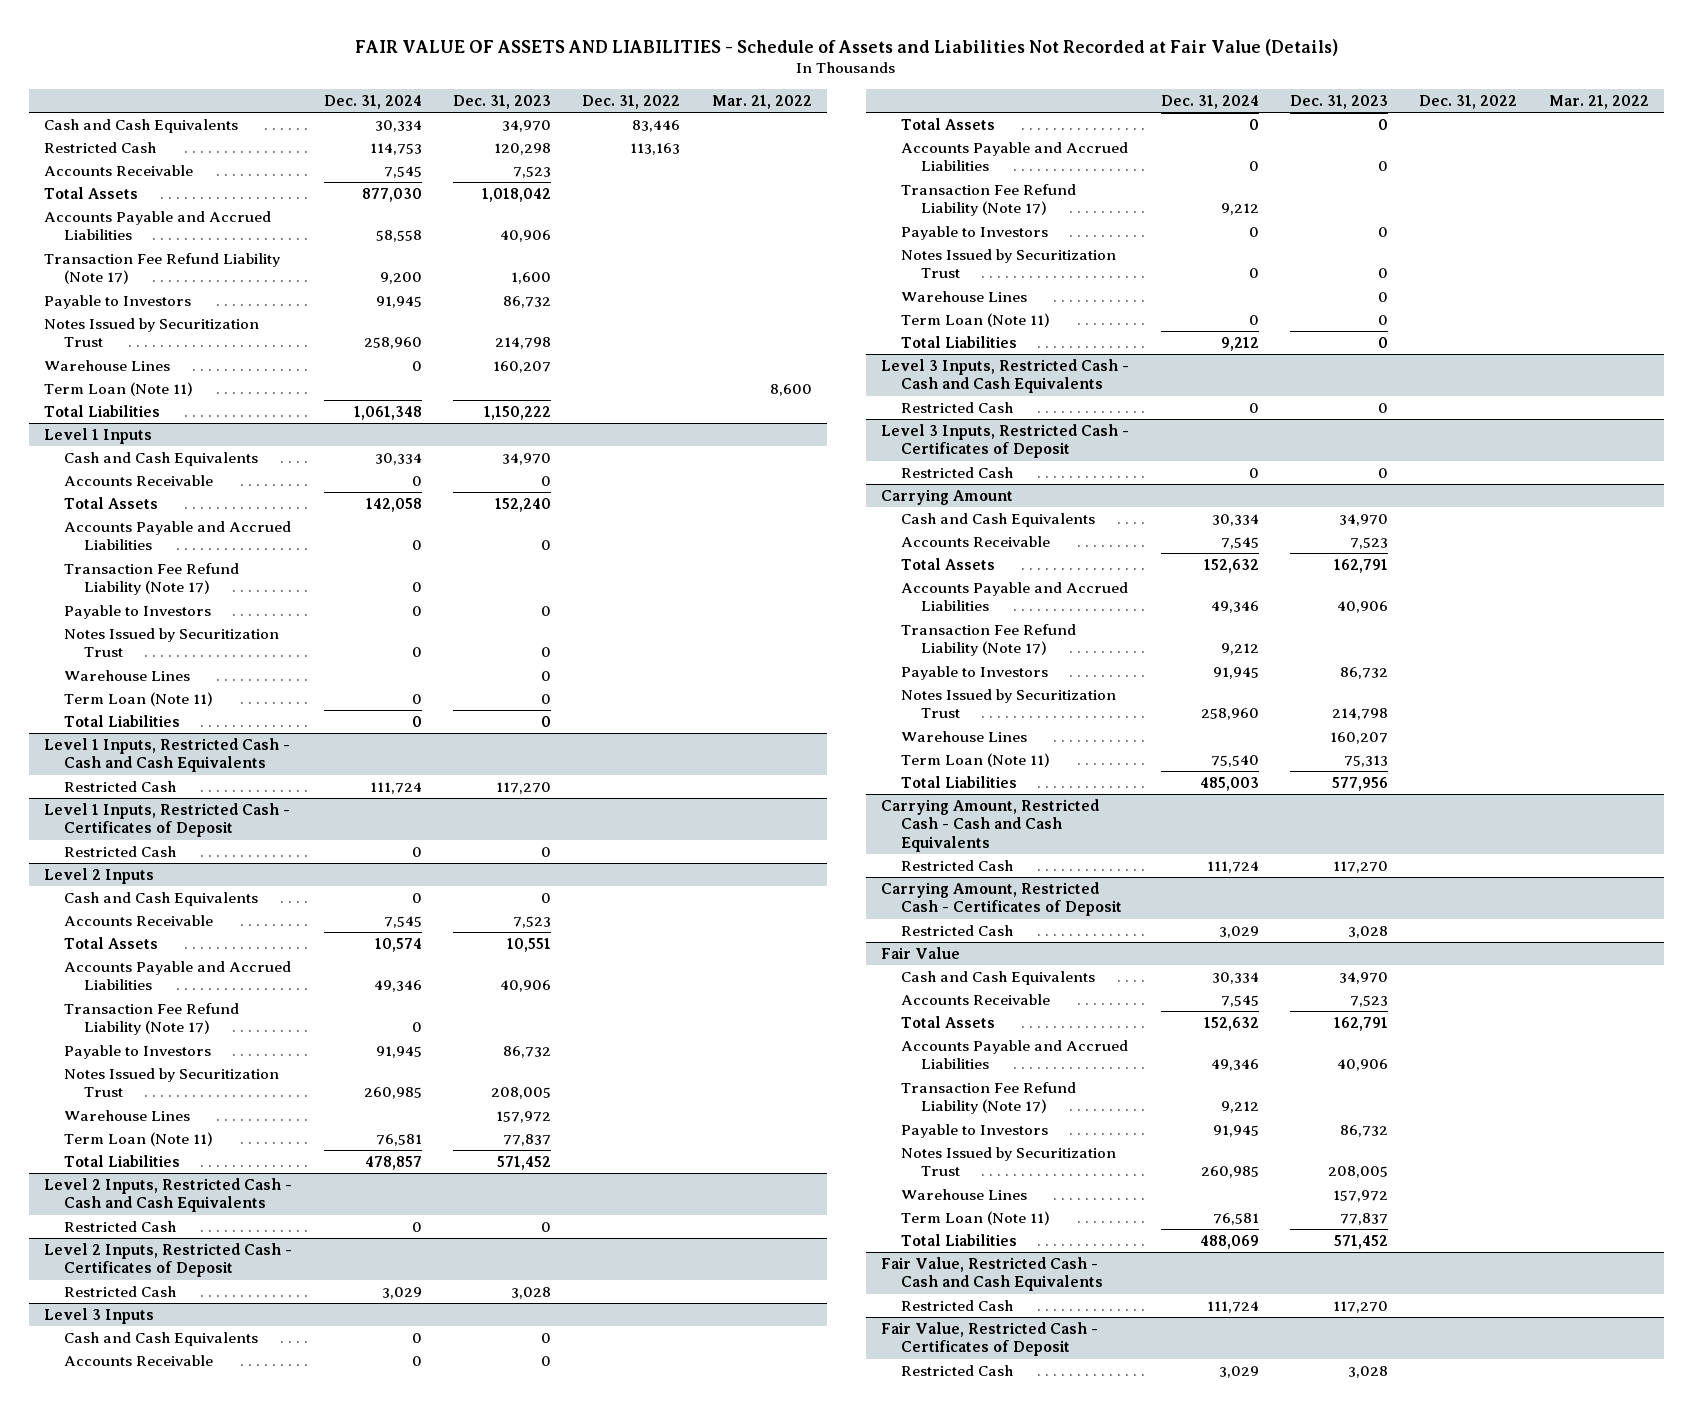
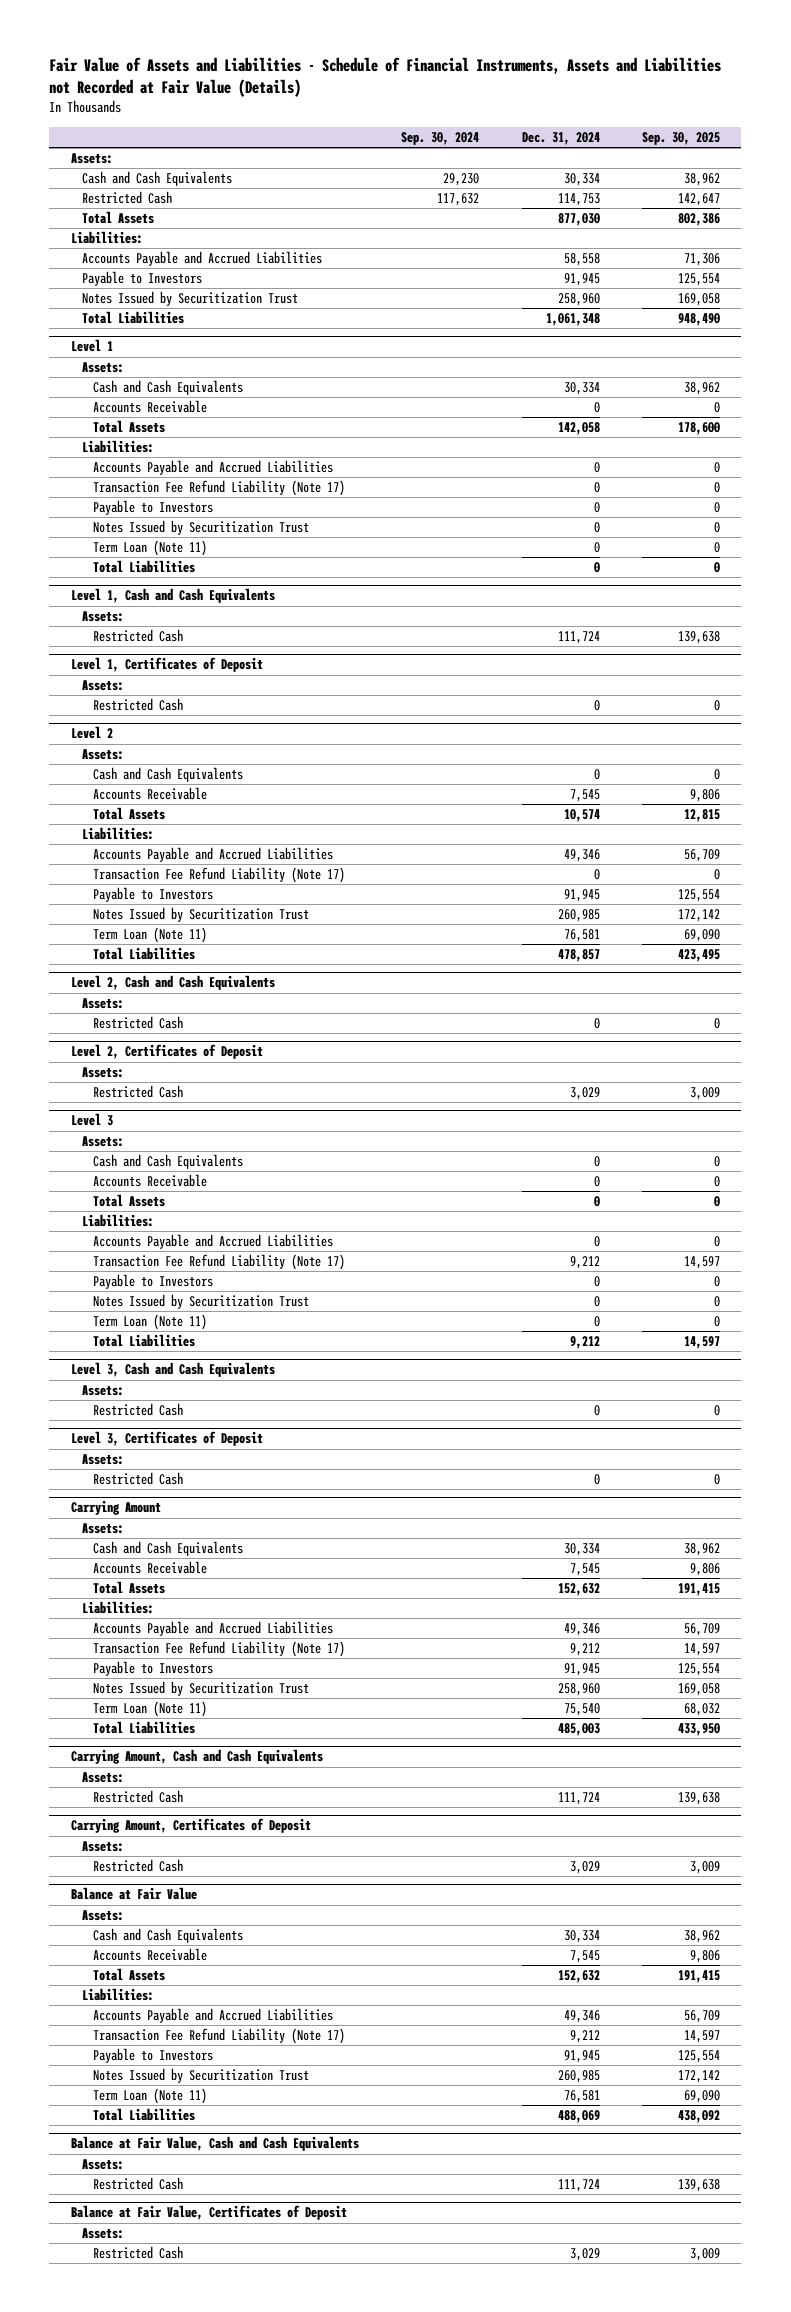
- FAIR VALUE OF ASSETS AND LIABILITIES - Schedule of Assets and Liabilities Not Recorded at Fair Value (Details)
+ Fair Value of Assets and Liabilities - Schedule of Financial Instruments, Assets and Liabilities not Recorded at Fair Value (Details)
- | Dec. 31, 2024 | Dec. 31, 2023 | Dec. 31, 2022 | Mar. 21, 2022
+ | Sep. 30, 2024 | Dec. 31, 2024 | Sep. 30, 2025
+ Assets:
- Accounts Receivable | 7,545 | 7,523 | |
+ Liabilities:
- Transaction Fee Refund Liability (Note 17) | 9,200 | 1,600 | |
- Warehouse Lines | 0 | 160,207 | |
- Term Loan (Note 11) | | | | 8,600
- Level 1 Inputs
+ Level 1
+ Assets:
+ Liabilities:
- Warehouse Lines | | 0 | |
- Level 1 Inputs, Restricted Cash - Cash and Cash Equivalents
+ Level 1, Cash and Cash Equivalents
+ Assets:
- Level 1 Inputs, Restricted Cash - Certificates of Deposit
+ Level 1, Certificates of Deposit
+ Assets:
- Level 2 Inputs
+ Level 2
+ Assets:
+ Liabilities:
- Warehouse Lines | | 157,972 | |
- Level 2 Inputs, Restricted Cash - Cash and Cash Equivalents
+ Level 2, Cash and Cash Equivalents
+ Assets:
- Level 2 Inputs, Restricted Cash - Certificates of Deposit
+ Level 2, Certificates of Deposit
+ Assets:
- Level 3 Inputs
+ Level 3
+ Assets:
+ Liabilities:
- Warehouse Lines | | 0 | |
- Level 3 Inputs, Restricted Cash - Cash and Cash Equivalents
+ Level 3, Cash and Cash Equivalents
+ Assets:
- Level 3 Inputs, Restricted Cash - Certificates of Deposit
+ Level 3, Certificates of Deposit
+ Assets:
@ Carrying Amount
+ Assets:
+ Liabilities:
- Warehouse Lines | | 160,207 | |
- Carrying Amount, Restricted Cash - Cash and Cash Equivalents
+ Carrying Amount, Cash and Cash Equivalents
+ Assets:
- Carrying Amount, Restricted Cash - Certificates of Deposit
+ Carrying Amount, Certificates of Deposit
+ Assets:
- Fair Value
+ Balance at Fair Value
+ Assets:
+ Liabilities:
- Warehouse Lines | | 157,972 | |
- Fair Value, Restricted Cash - Cash and Cash Equivalents
+ Balance at Fair Value, Cash and Cash Equivalents
+ Assets:
- Fair Value, Restricted Cash - Certificates of Deposit
+ Balance at Fair Value, Certificates of Deposit
+ Assets:

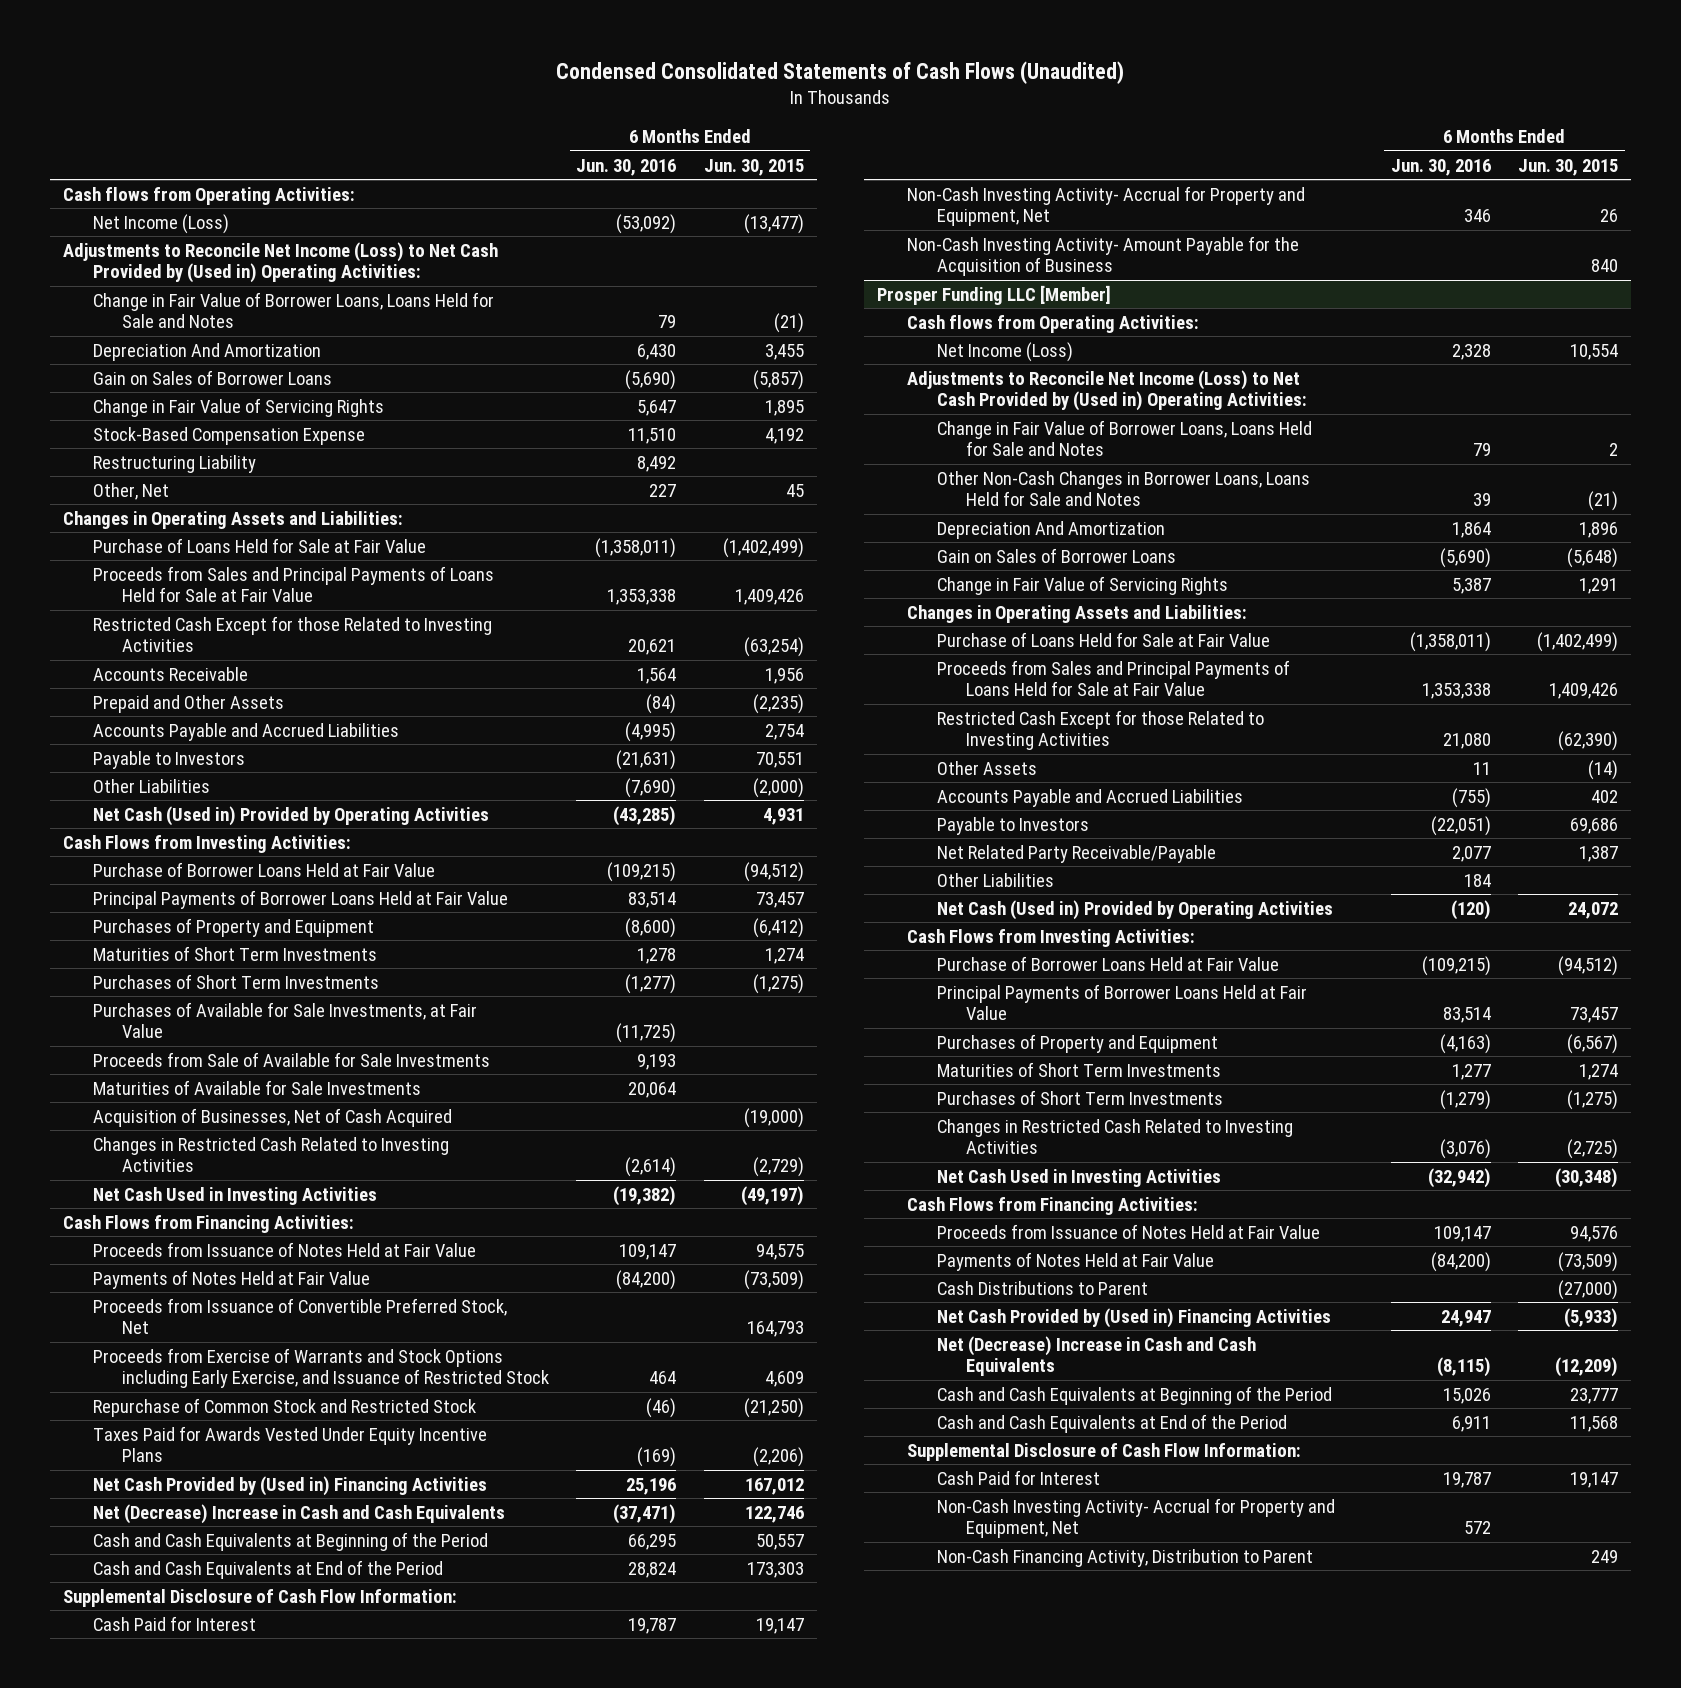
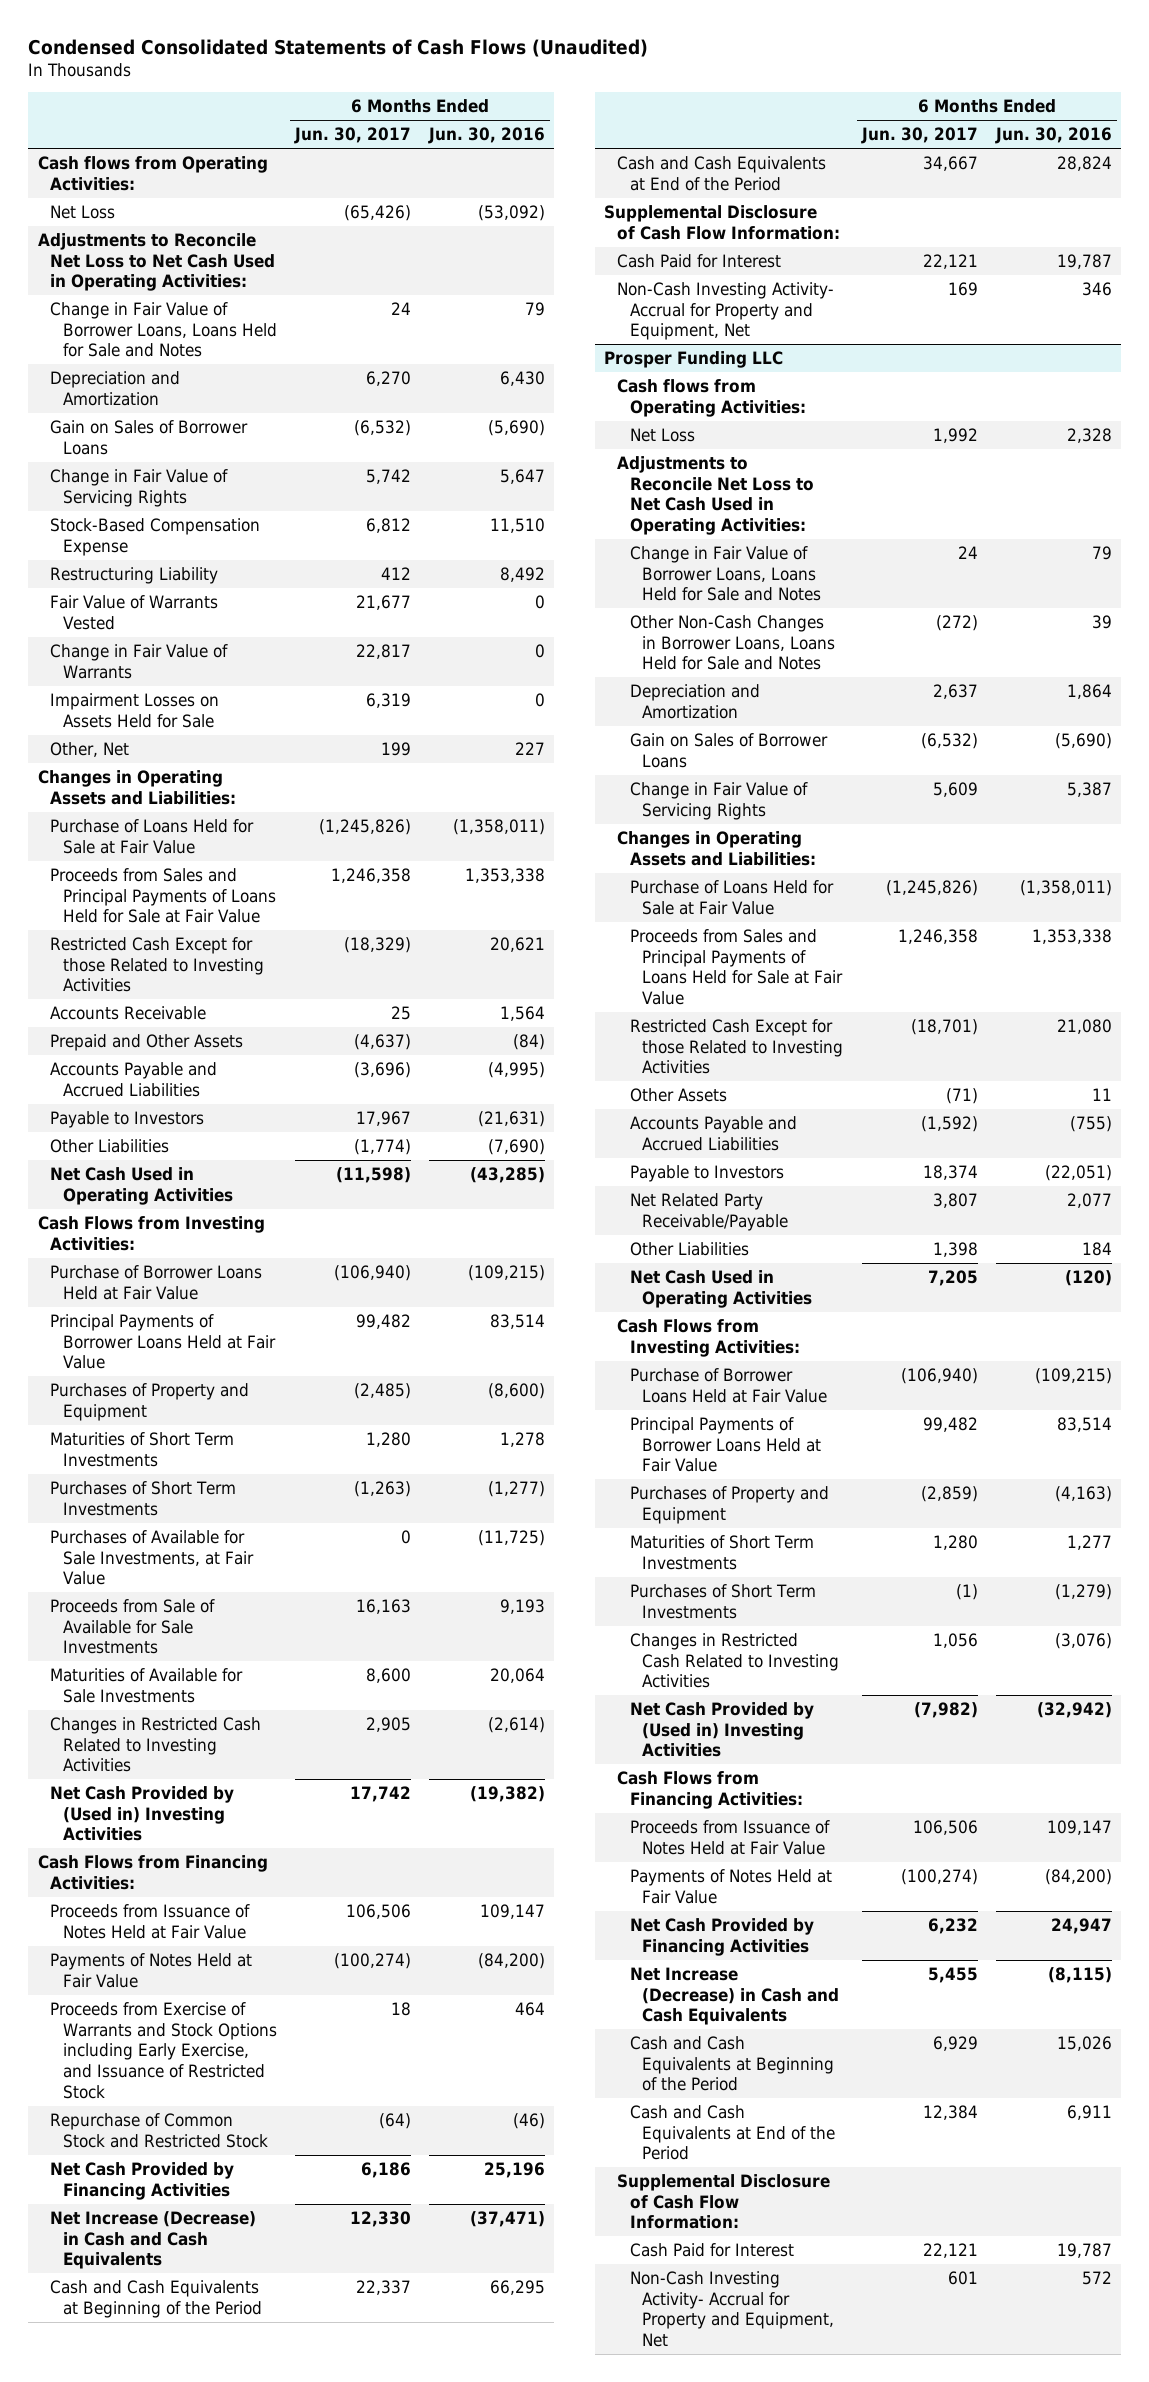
- | 6 Months Ended Jun. 30, 2016 | 6 Months Ended Jun. 30, 2015
+ | 6 Months Ended Jun. 30, 2017 | 6 Months Ended Jun. 30, 2016
- Net Income (Loss) | (53,092) | (13,477)
- Adjustments to Reconcile Net Income (Loss) to Net Cash Provided by (Used in) Operating Activities:
+ Net Loss | (65,426) | (53,092)
+ Adjustments to Reconcile Net Loss to Net Cash Used in Operating Activities:
- Depreciation And Amortization | 6,430 | 3,455
+ Depreciation and Amortization | 6,270 | 6,430
+ Fair Value of Warrants Vested | 21,677 | 0
+ Change in Fair Value of Warrants | 22,817 | 0
+ Impairment Losses on Assets Held for Sale | 6,319 | 0
- Net Cash (Used in) Provided by Operating Activities | (43,285) | 4,931
+ Net Cash Used in Operating Activities | (11,598) | (43,285)
- Acquisition of Businesses, Net of Cash Acquired | | (19,000)
- Net Cash Used in Investing Activities | (19,382) | (49,197)
+ Net Cash Provided by (Used in) Investing Activities | 17,742 | (19,382)
- Proceeds from Issuance of Convertible Preferred Stock, Net | | 164,793
- Taxes Paid for Awards Vested Under Equity Incentive Plans | (169) | (2,206)
- Net Cash Provided by (Used in) Financing Activities | 25,196 | 167,012
- Net (Decrease) Increase in Cash and Cash Equivalents | (37,471) | 122,746
+ Net Cash Provided by Financing Activities | 6,186 | 25,196
+ Net Increase (Decrease) in Cash and Cash Equivalents | 12,330 | (37,471)
- Non-Cash Investing Activity- Amount Payable for the Acquisition of Business | | 840
- Prosper Funding LLC [Member]
+ Prosper Funding LLC
- Net Income (Loss) | 2,328 | 10,554
- Adjustments to Reconcile Net Income (Loss) to Net Cash Provided by (Used in) Operating Activities:
+ Net Loss | 1,992 | 2,328
+ Adjustments to Reconcile Net Loss to Net Cash Used in Operating Activities:
- Depreciation And Amortization | 1,864 | 1,896
+ Depreciation and Amortization | 2,637 | 1,864
- Net Cash (Used in) Provided by Operating Activities | (120) | 24,072
+ Net Cash Used in Operating Activities | 7,205 | (120)
- Net Cash Used in Investing Activities | (32,942) | (30,348)
+ Net Cash Provided by (Used in) Investing Activities | (7,982) | (32,942)
- Cash Distributions to Parent | | (27,000)
- Net Cash Provided by (Used in) Financing Activities | 24,947 | (5,933)
- Net (Decrease) Increase in Cash and Cash Equivalents | (8,115) | (12,209)
+ Net Cash Provided by Financing Activities | 6,232 | 24,947
+ Net Increase (Decrease) in Cash and Cash Equivalents | 5,455 | (8,115)
- Non-Cash Financing Activity, Distribution to Parent | | 249

